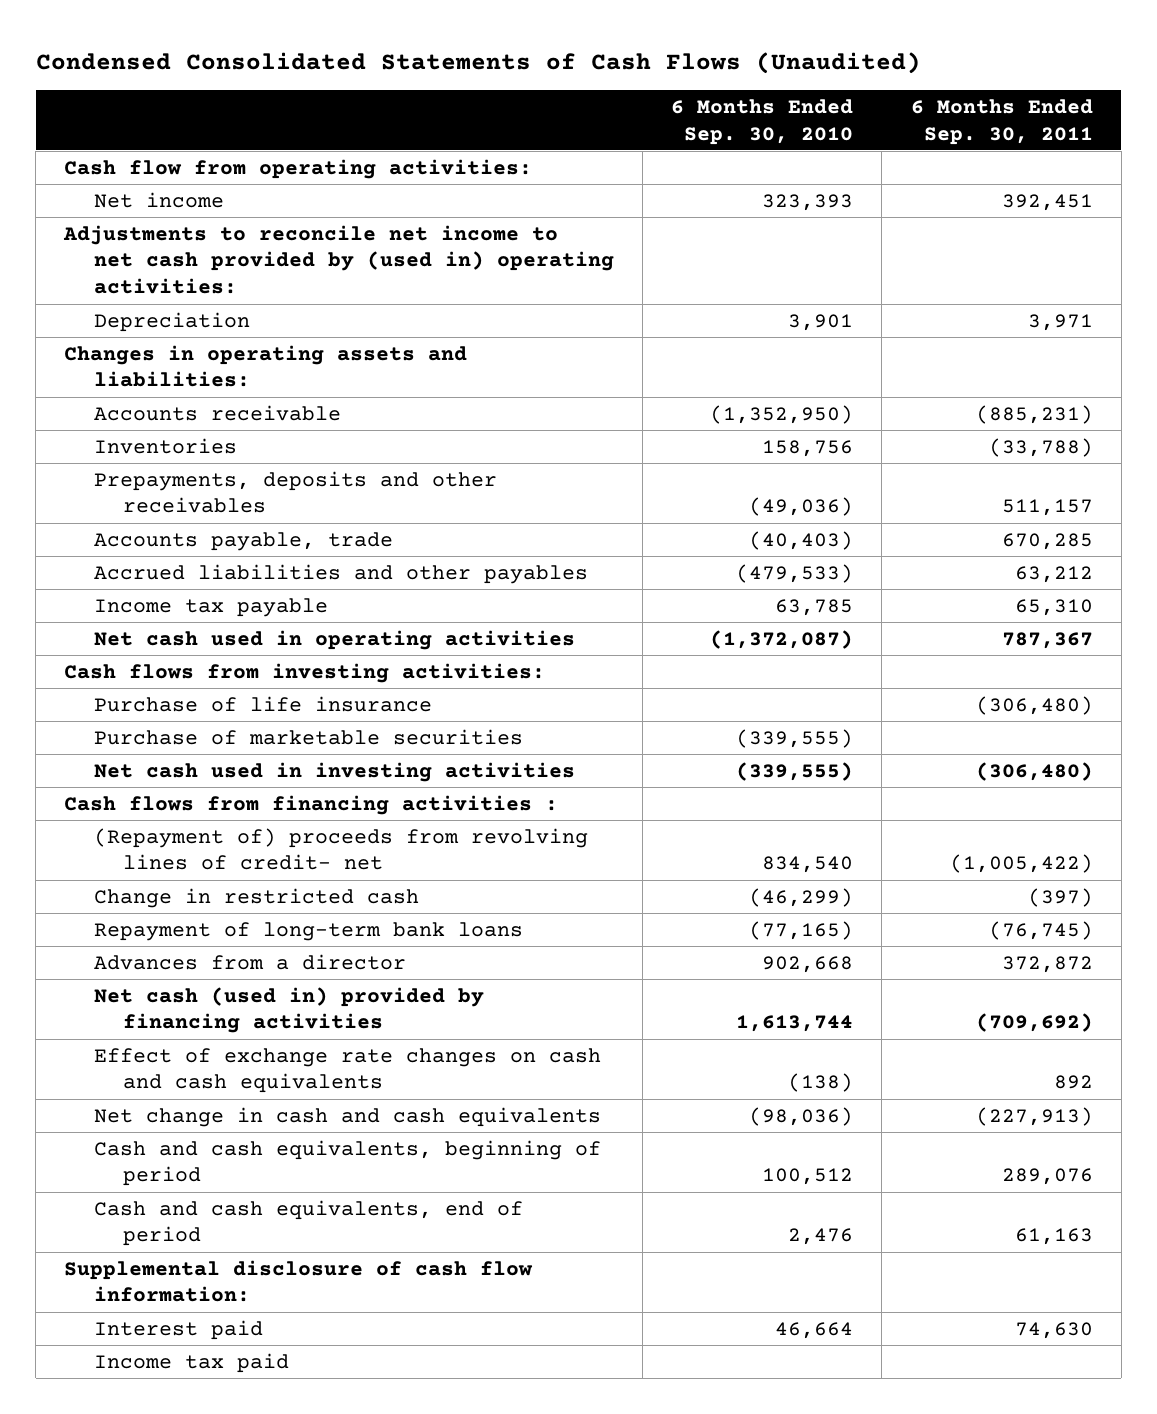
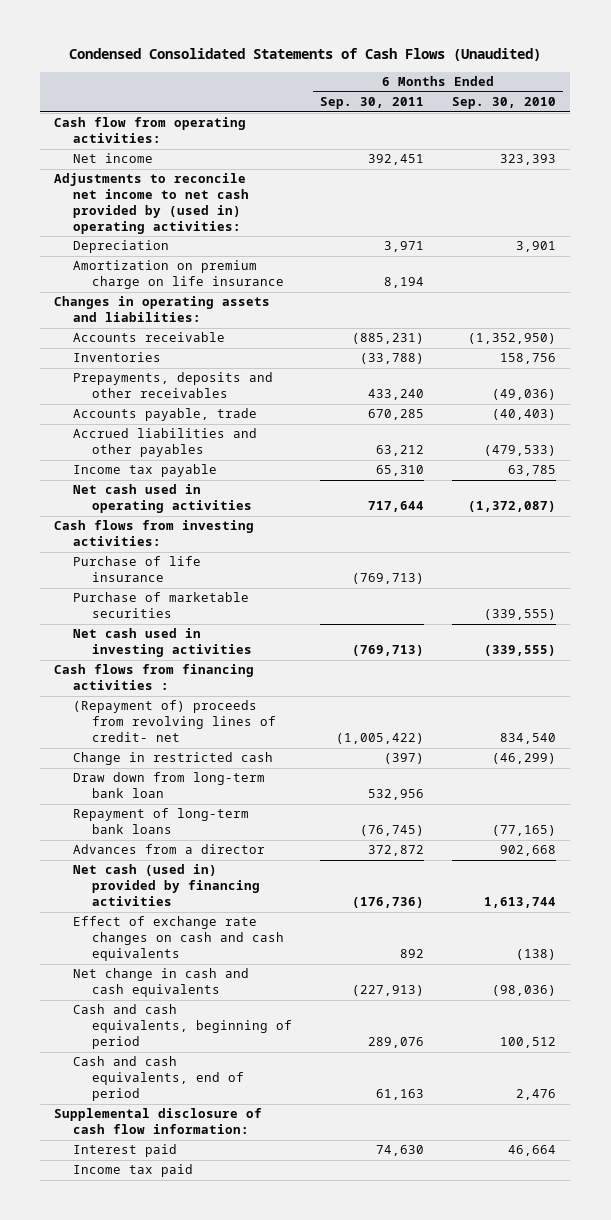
- | 6 Months Ended Sep. 30, 2010 | 6 Months Ended Sep. 30, 2011
+ | 6 Months Ended Sep. 30, 2011 | 6 Months Ended Sep. 30, 2010
+ Amortization on premium charge on life insurance | 8,194 |
- Prepayments, deposits and other receivables | (49,036) | 511,157
+ Prepayments, deposits and other receivables | 433,240 | (49,036)
- Net cash used in operating activities | (1,372,087) | 787,367
+ Net cash used in operating activities | 717,644 | (1,372,087)
- Purchase of life insurance | | (306,480)
+ Purchase of life insurance | (769,713) |
- Net cash used in investing activities | (339,555) | (306,480)
+ Net cash used in investing activities | (769,713) | (339,555)
+ Draw down from long-term bank loan | 532,956 |
- Net cash (used in) provided by financing activities | 1,613,744 | (709,692)
+ Net cash (used in) provided by financing activities | (176,736) | 1,613,744

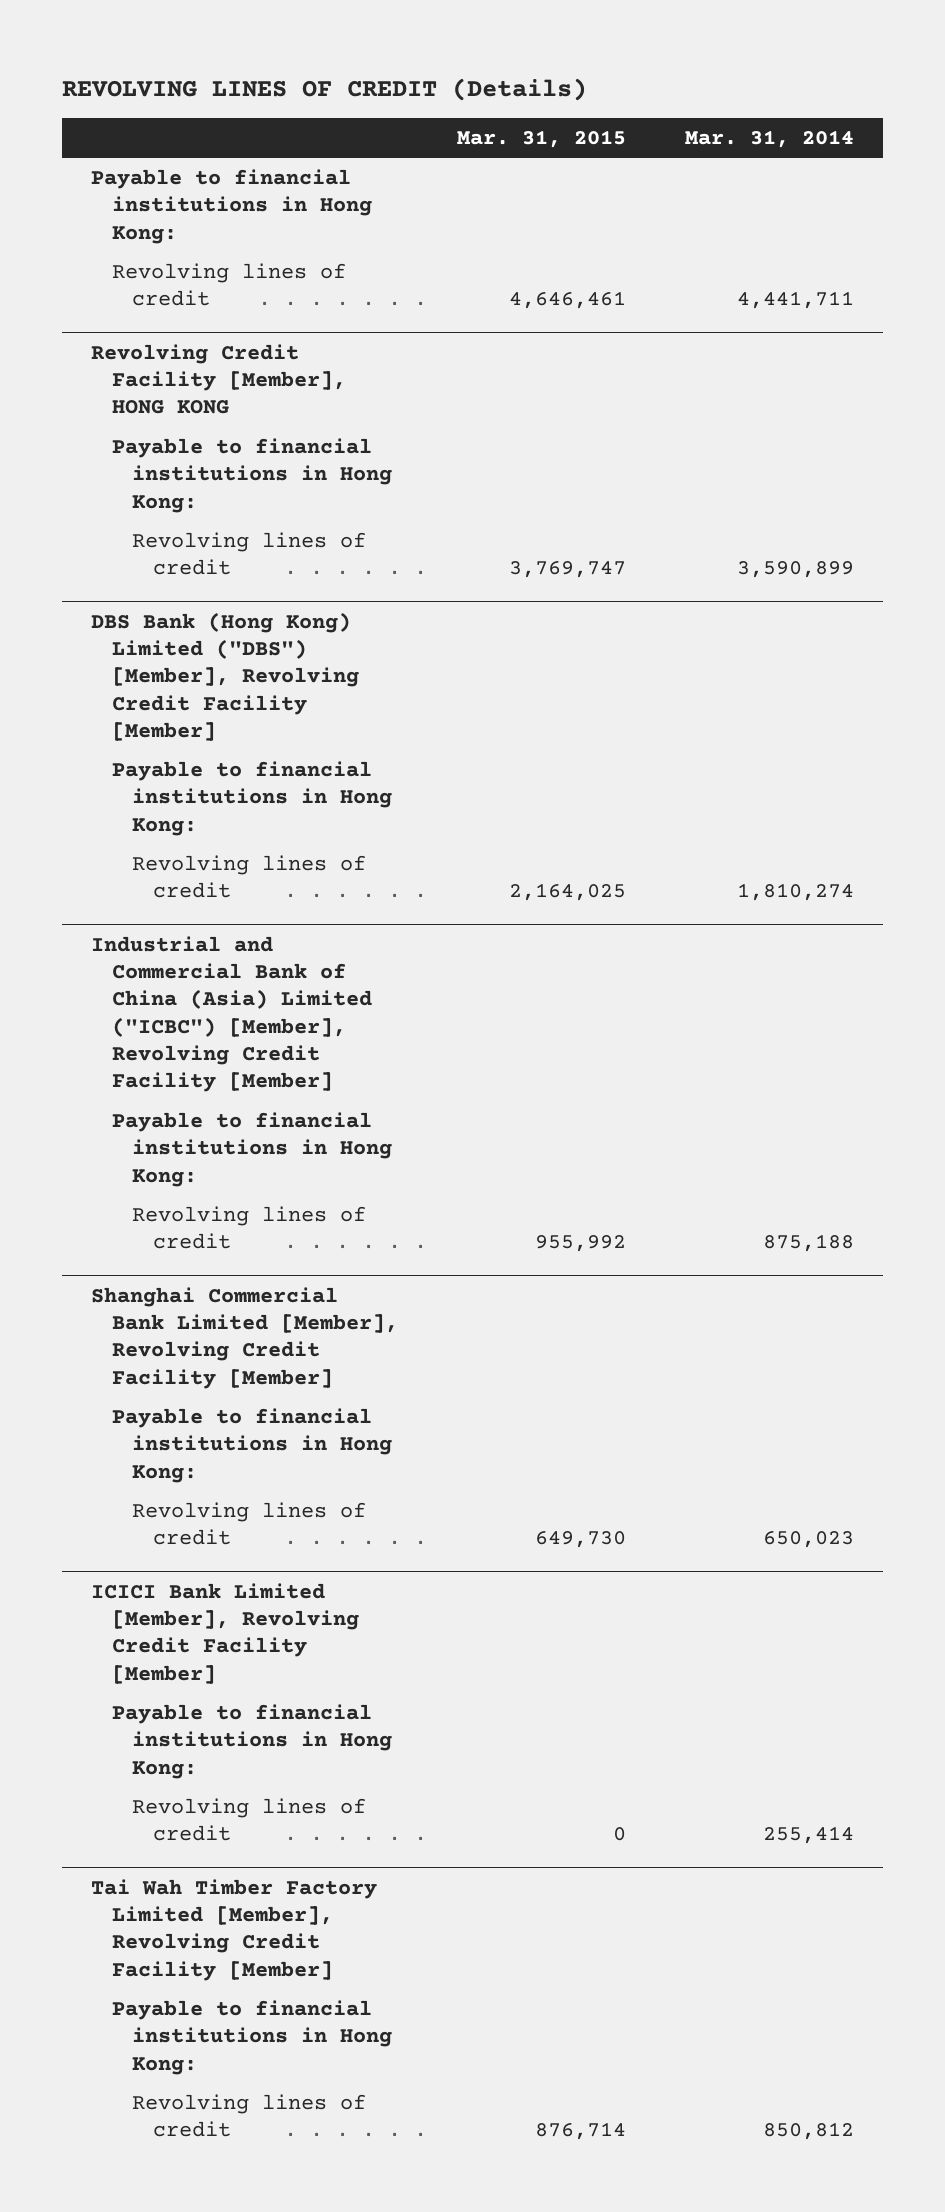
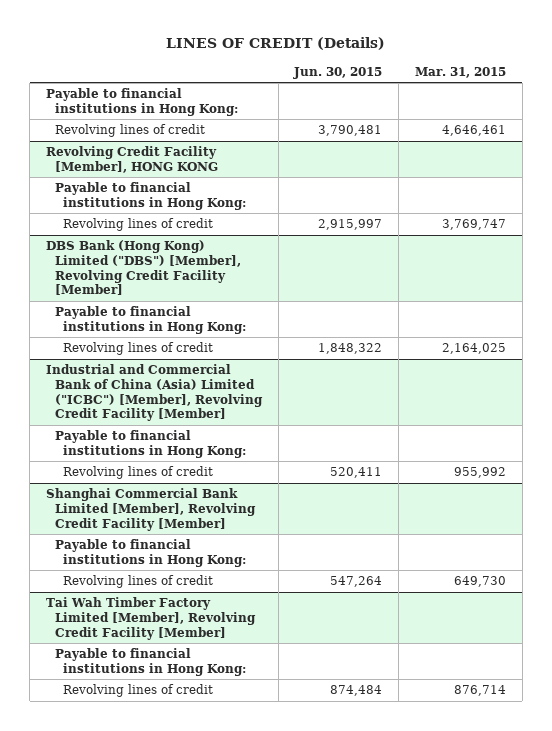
- REVOLVING LINES OF CREDIT (Details)
+ LINES OF CREDIT (Details)
- | Mar. 31, 2015 | Mar. 31, 2014
+ | Jun. 30, 2015 | Mar. 31, 2015
- ICICI Bank Limited [Member], Revolving Credit Facility [Member]
- Payable to financial institutions in Hong Kong:
- Revolving lines of credit | 0 | 255,414

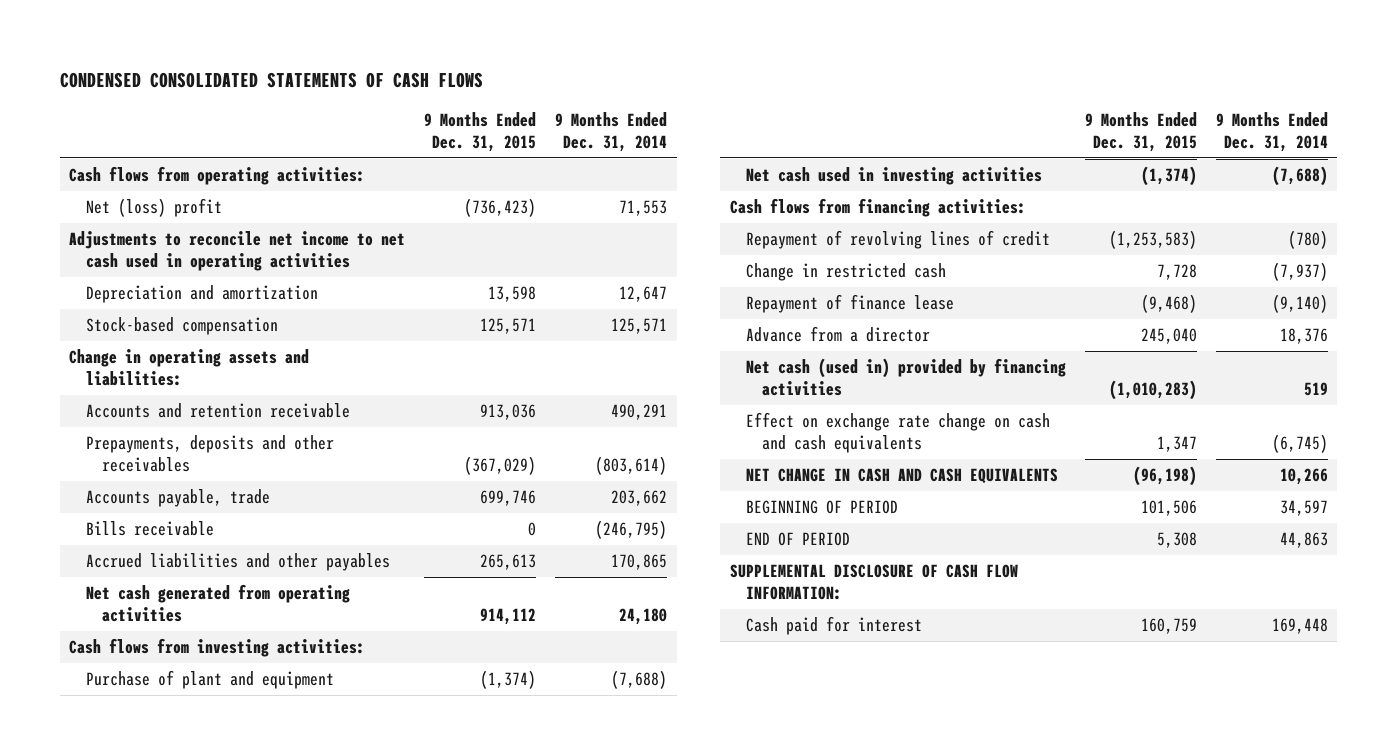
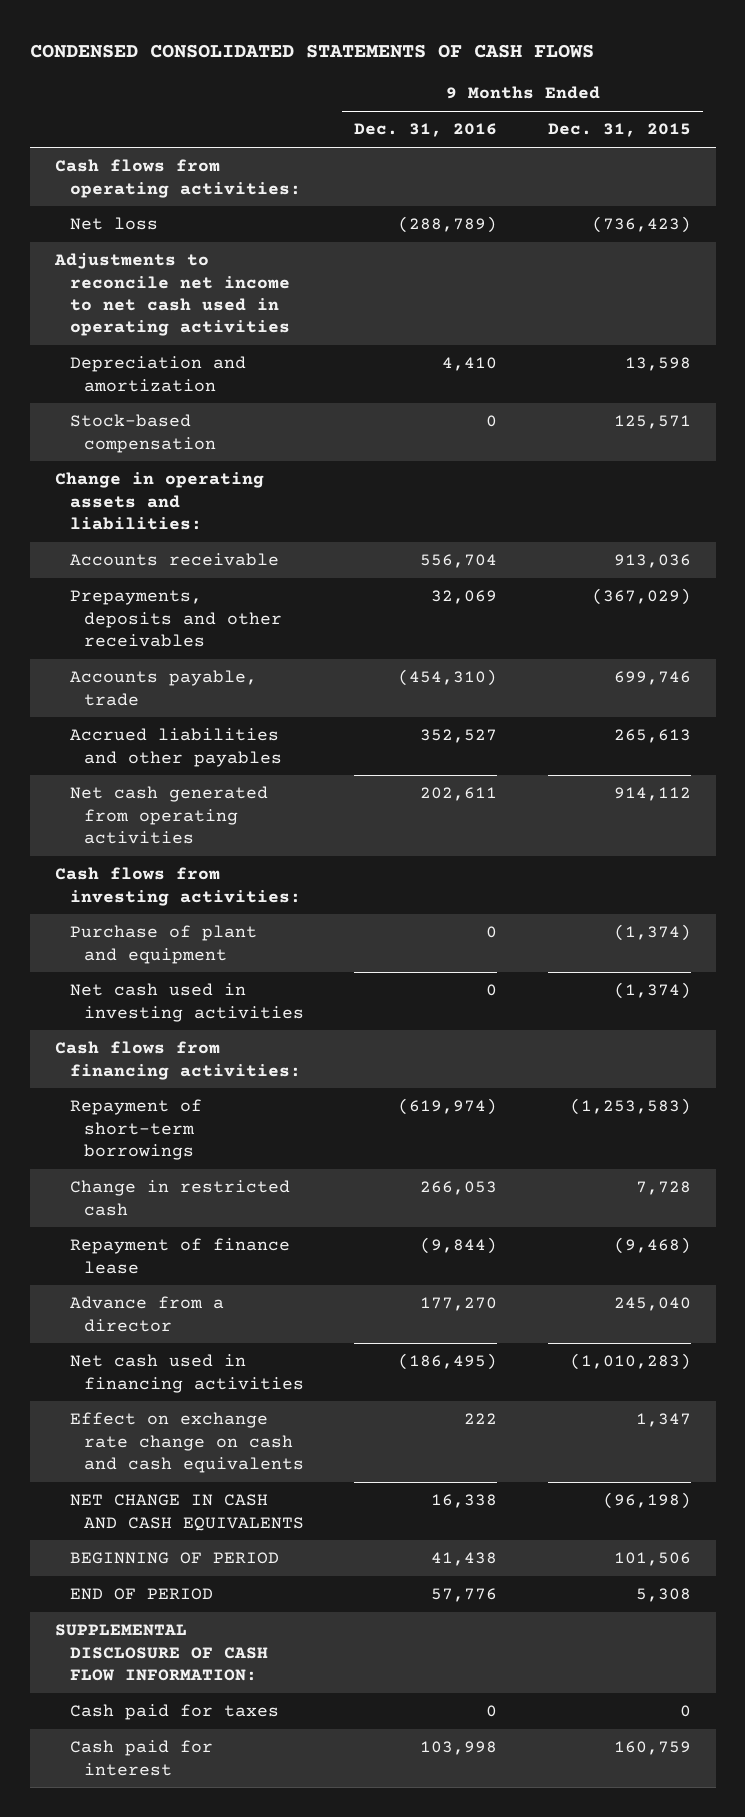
- | 9 Months Ended Dec. 31, 2015 | 9 Months Ended Dec. 31, 2014
+ | 9 Months Ended Dec. 31, 2016 | 9 Months Ended Dec. 31, 2015
- Net (loss) profit | (736,423) | 71,553
+ Net loss | (288,789) | (736,423)
- Accounts and retention receivable | 913,036 | 490,291
+ Accounts receivable | 556,704 | 913,036
- Bills receivable | 0 | (246,795)
- Repayment of revolving lines of credit | (1,253,583) | (780)
+ Repayment of short-term borrowings | (619,974) | (1,253,583)
- Net cash (used in) provided by financing activities | (1,010,283) | 519
+ Net cash used in financing activities | (186,495) | (1,010,283)
+ Cash paid for taxes | 0 | 0

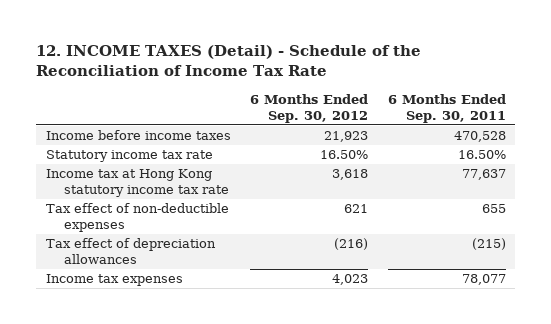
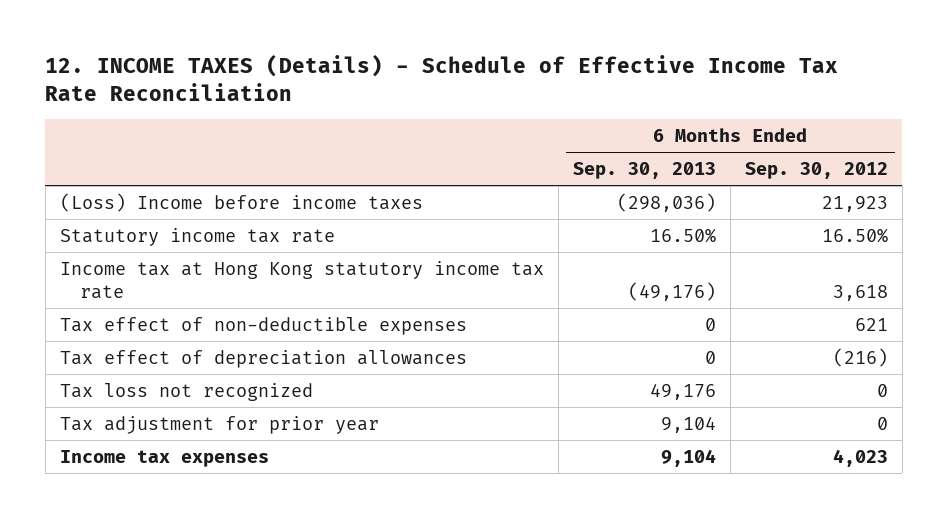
- 12. INCOME TAXES (Detail) - Schedule of the Reconciliation of Income Tax Rate
+ 12. INCOME TAXES (Details) - Schedule of Effective Income Tax Rate Reconciliation
- | 6 Months Ended Sep. 30, 2012 | 6 Months Ended Sep. 30, 2011
+ | 6 Months Ended Sep. 30, 2013 | 6 Months Ended Sep. 30, 2012
- Income before income taxes | 21,923 | 470,528
+ (Loss) Income before income taxes | (298,036) | 21,923
+ Tax loss not recognized | 49,176 | 0
+ Tax adjustment for prior year | 9,104 | 0

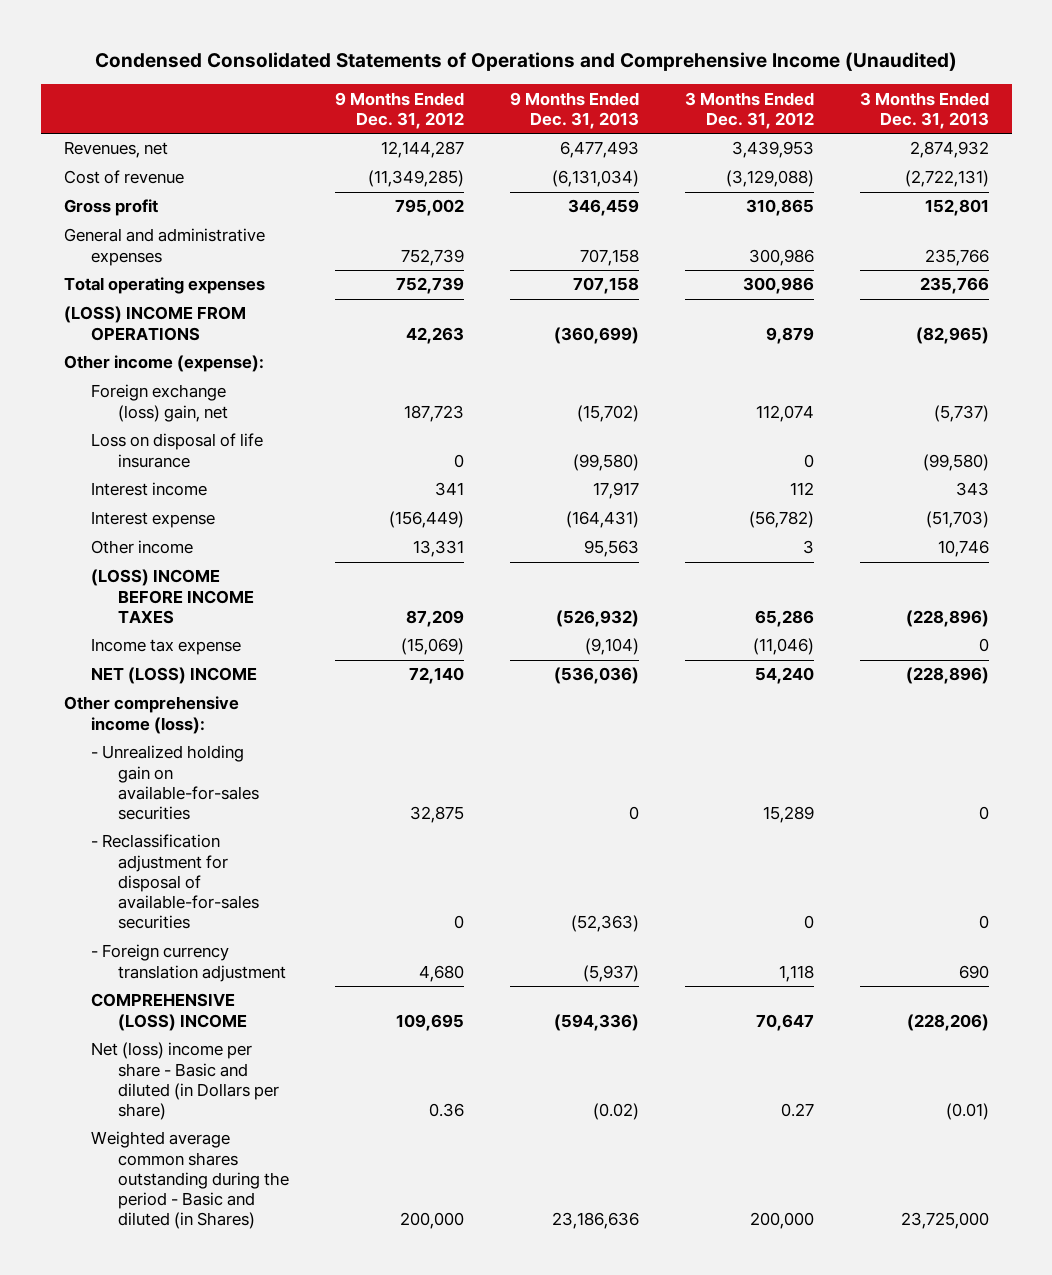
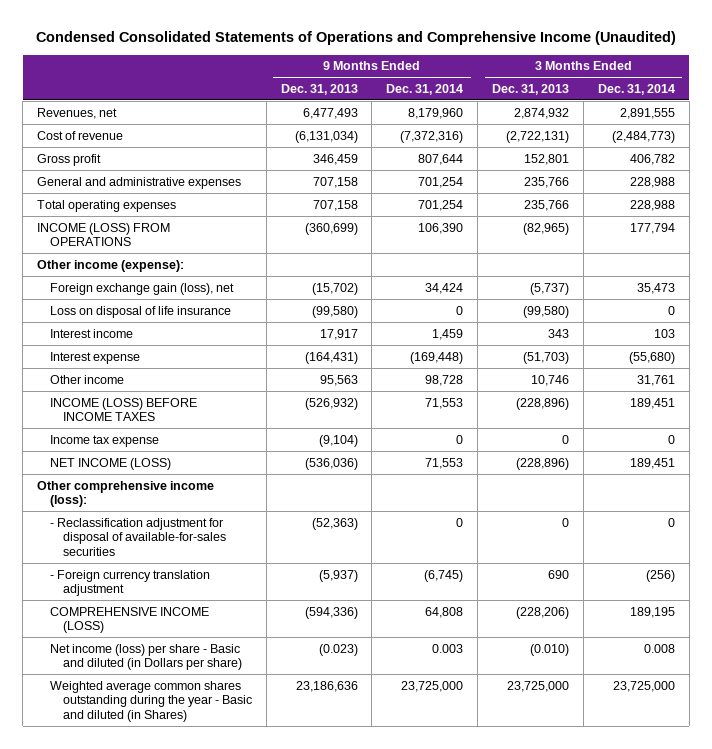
- | 9 Months Ended Dec. 31, 2012 | 9 Months Ended Dec. 31, 2013 | 3 Months Ended Dec. 31, 2012 | 3 Months Ended Dec. 31, 2013
+ | 9 Months Ended Dec. 31, 2013 | 9 Months Ended Dec. 31, 2014 | 3 Months Ended Dec. 31, 2013 | 3 Months Ended Dec. 31, 2014
- (LOSS) INCOME FROM OPERATIONS | 42,263 | (360,699) | 9,879 | (82,965)
+ INCOME (LOSS) FROM OPERATIONS | (360,699) | 106,390 | (82,965) | 177,794
- Foreign exchange (loss) gain, net | 187,723 | (15,702) | 112,074 | (5,737)
+ Foreign exchange gain (loss), net | (15,702) | 34,424 | (5,737) | 35,473
- (LOSS) INCOME BEFORE INCOME TAXES | 87,209 | (526,932) | 65,286 | (228,896)
+ INCOME (LOSS) BEFORE INCOME TAXES | (526,932) | 71,553 | (228,896) | 189,451
- NET (LOSS) INCOME | 72,140 | (536,036) | 54,240 | (228,896)
+ NET INCOME (LOSS) | (536,036) | 71,553 | (228,896) | 189,451
- - Unrealized holding gain on available-for-sales securities | 32,875 | 0 | 15,289 | 0
- COMPREHENSIVE (LOSS) INCOME | 109,695 | (594,336) | 70,647 | (228,206)
- Net (loss) income per share - Basic and diluted (in Dollars per share) | 0.36 | (0.02) | 0.27 | (0.01)
- Weighted average common shares outstanding during the period - Basic and diluted (in Shares) | 200,000 | 23,186,636 | 200,000 | 23,725,000
+ COMPREHENSIVE INCOME (LOSS) | (594,336) | 64,808 | (228,206) | 189,195
+ Net income (loss) per share - Basic and diluted (in Dollars per share) | (0.023) | 0.003 | (0.010) | 0.008
+ Weighted average common shares outstanding during the year - Basic and diluted (in Shares) | 23,186,636 | 23,725,000 | 23,725,000 | 23,725,000

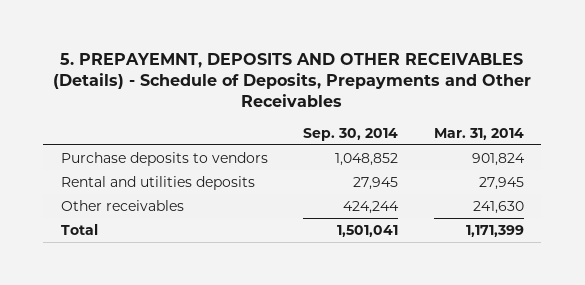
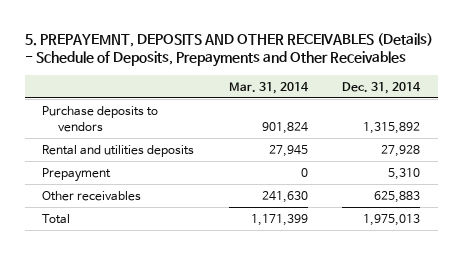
- | Sep. 30, 2014 | Mar. 31, 2014
+ | Mar. 31, 2014 | Dec. 31, 2014
+ Prepayment | 0 | 5,310

